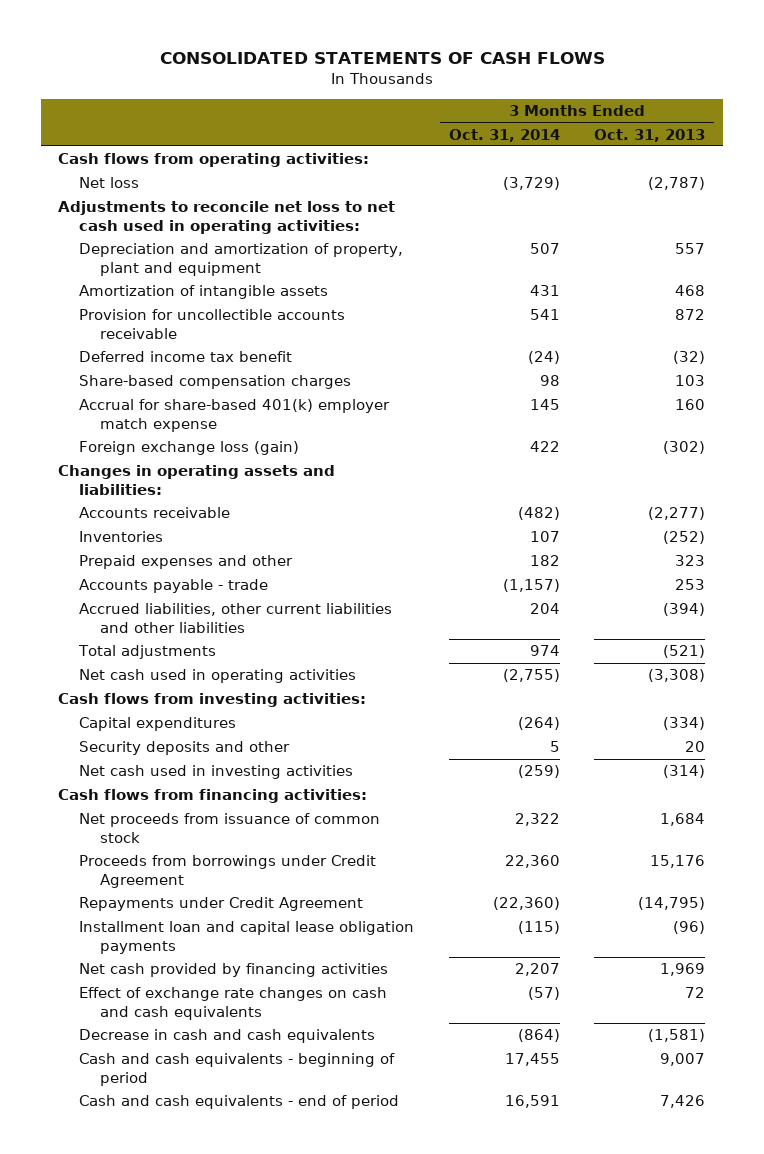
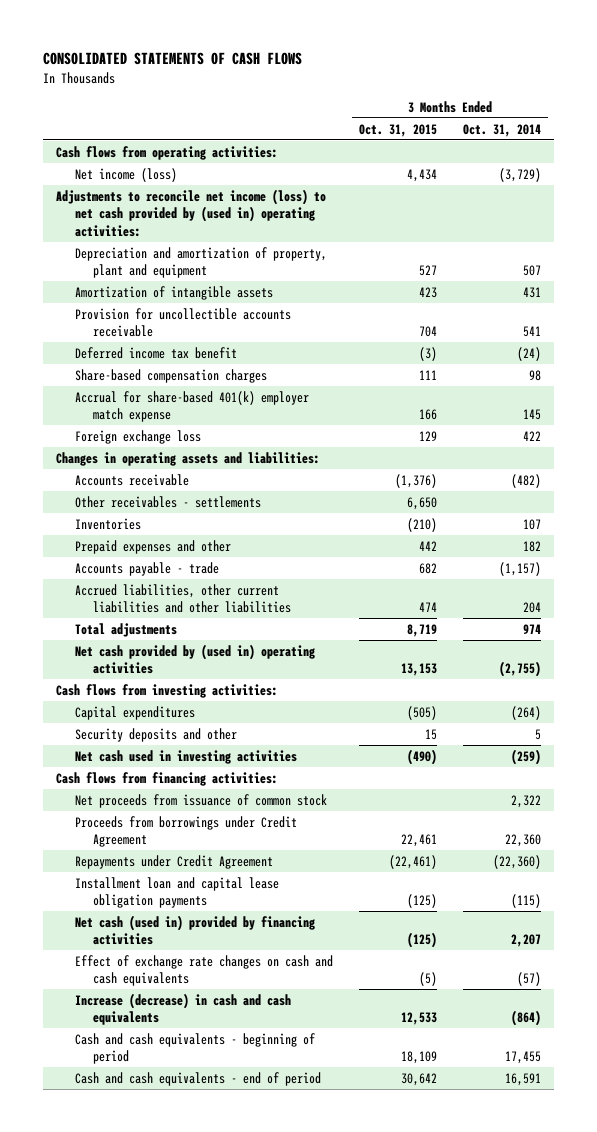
- | 3 Months Ended Oct. 31, 2014 | 3 Months Ended Oct. 31, 2013
+ | 3 Months Ended Oct. 31, 2015 | 3 Months Ended Oct. 31, 2014
- Net loss | (3,729) | (2,787)
- Adjustments to reconcile net loss to net cash used in operating activities:
+ Net income (loss) | 4,434 | (3,729)
+ Adjustments to reconcile net income (loss) to net cash provided by (used in) operating activities:
- Foreign exchange loss (gain) | 422 | (302)
+ Foreign exchange loss | 129 | 422
+ Other receivables - settlements | 6,650 |
- Net cash used in operating activities | (2,755) | (3,308)
+ Net cash provided by (used in) operating activities | 13,153 | (2,755)
- Net cash provided by financing activities | 2,207 | 1,969
+ Net cash (used in) provided by financing activities | (125) | 2,207
- Decrease in cash and cash equivalents | (864) | (1,581)
+ Increase (decrease) in cash and cash equivalents | 12,533 | (864)

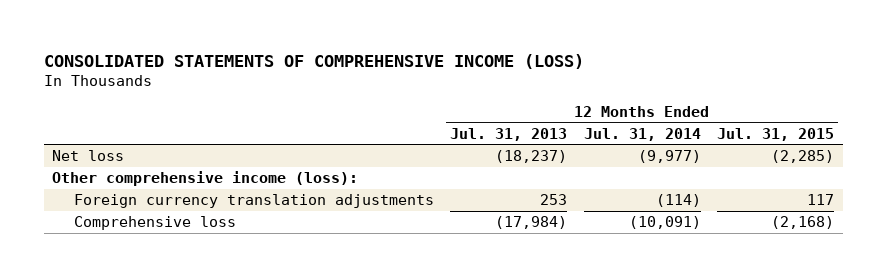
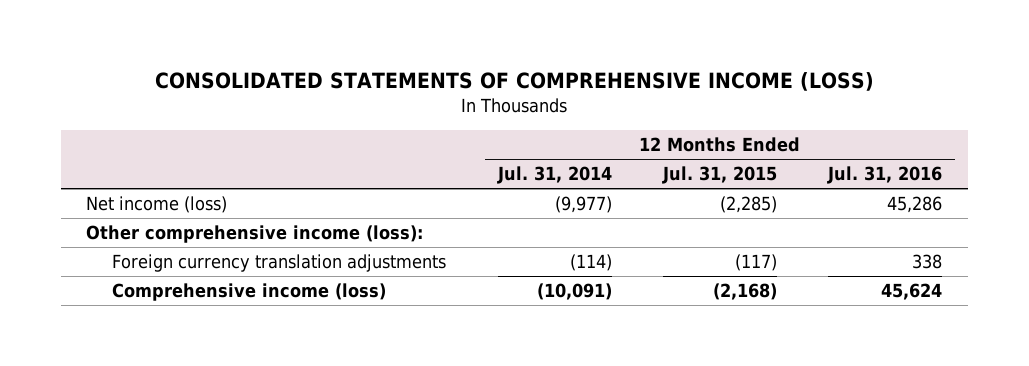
- | 12 Months Ended Jul. 31, 2013 | 12 Months Ended Jul. 31, 2014 | 12 Months Ended Jul. 31, 2015
+ | 12 Months Ended Jul. 31, 2014 | 12 Months Ended Jul. 31, 2015 | 12 Months Ended Jul. 31, 2016
- Net loss | (18,237) | (9,977) | (2,285)
+ Net income (loss) | (9,977) | (2,285) | 45,286
- Foreign currency translation adjustments | 253 | (114) | 117
- Comprehensive loss | (17,984) | (10,091) | (2,168)
+ Foreign currency translation adjustments | (114) | (117) | 338
+ Comprehensive income (loss) | (10,091) | (2,168) | 45,624

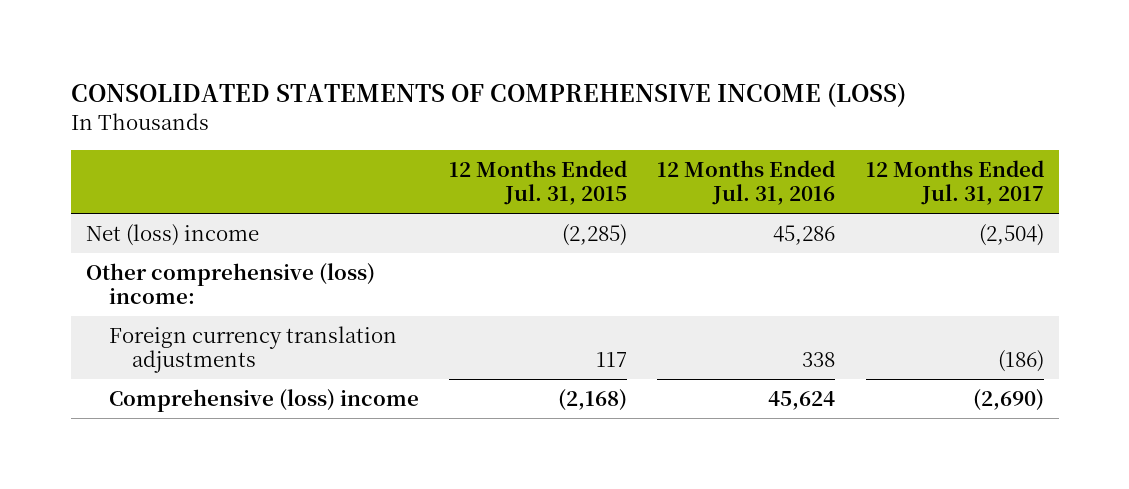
- | 12 Months Ended Jul. 31, 2014 | 12 Months Ended Jul. 31, 2015 | 12 Months Ended Jul. 31, 2016
+ | 12 Months Ended Jul. 31, 2015 | 12 Months Ended Jul. 31, 2016 | 12 Months Ended Jul. 31, 2017
- Net income (loss) | (9,977) | (2,285) | 45,286
- Other comprehensive income (loss):
- Foreign currency translation adjustments | (114) | (117) | 338
- Comprehensive income (loss) | (10,091) | (2,168) | 45,624
+ Net (loss) income | (2,285) | 45,286 | (2,504)
+ Other comprehensive (loss) income:
+ Foreign currency translation adjustments | 117 | 338 | (186)
+ Comprehensive (loss) income | (2,168) | 45,624 | (2,690)

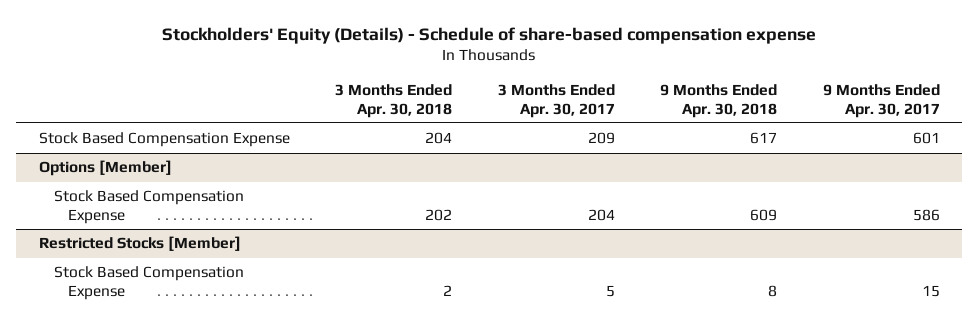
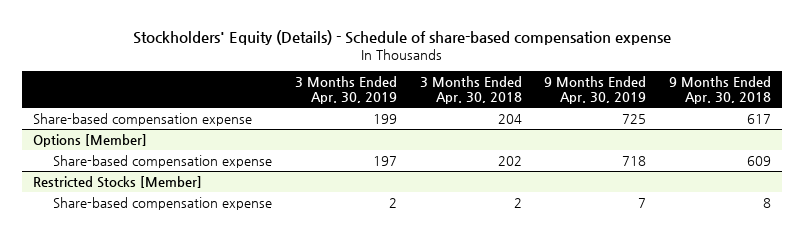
- | 3 Months Ended Apr. 30, 2018 | 3 Months Ended Apr. 30, 2017 | 9 Months Ended Apr. 30, 2018 | 9 Months Ended Apr. 30, 2017
+ | 3 Months Ended Apr. 30, 2019 | 3 Months Ended Apr. 30, 2018 | 9 Months Ended Apr. 30, 2019 | 9 Months Ended Apr. 30, 2018
- Stock Based Compensation Expense | 204 | 209 | 617 | 601
+ Share-based compensation expense | 199 | 204 | 725 | 617
@ Options [Member]
- Stock Based Compensation Expense | 202 | 204 | 609 | 586
+ Share-based compensation expense | 197 | 202 | 718 | 609
@ Restricted Stocks [Member]
- Stock Based Compensation Expense | 2 | 5 | 8 | 15
+ Share-based compensation expense | 2 | 2 | 7 | 8

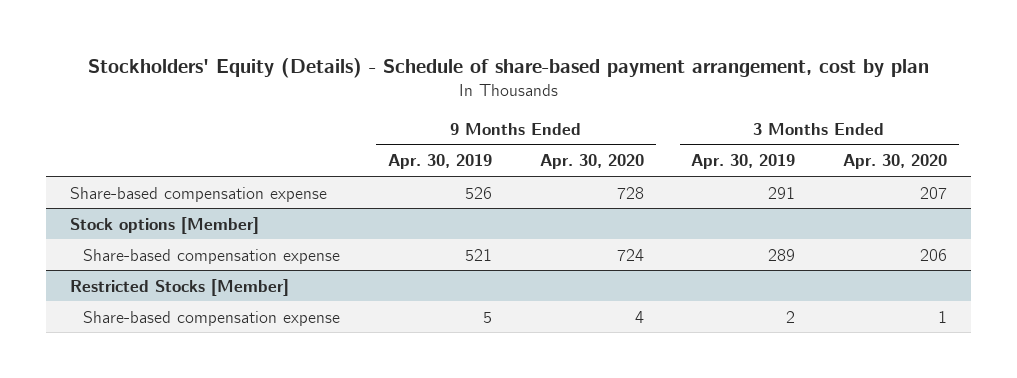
- Stockholders' Equity (Details) - Schedule of share-based compensation expense
+ Stockholders' Equity (Details) - Schedule of share-based payment arrangement, cost by plan
- | 3 Months Ended Apr. 30, 2019 | 3 Months Ended Apr. 30, 2018 | 9 Months Ended Apr. 30, 2019 | 9 Months Ended Apr. 30, 2018
+ | 9 Months Ended Apr. 30, 2019 | 9 Months Ended Apr. 30, 2020 | 3 Months Ended Apr. 30, 2019 | 3 Months Ended Apr. 30, 2020
- Share-based compensation expense | 199 | 204 | 725 | 617
- Options [Member]
- Share-based compensation expense | 197 | 202 | 718 | 609
+ Share-based compensation expense | 526 | 728 | 291 | 207
+ Stock options [Member]
+ Share-based compensation expense | 521 | 724 | 289 | 206
@ Restricted Stocks [Member]
- Share-based compensation expense | 2 | 2 | 7 | 8
+ Share-based compensation expense | 5 | 4 | 2 | 1

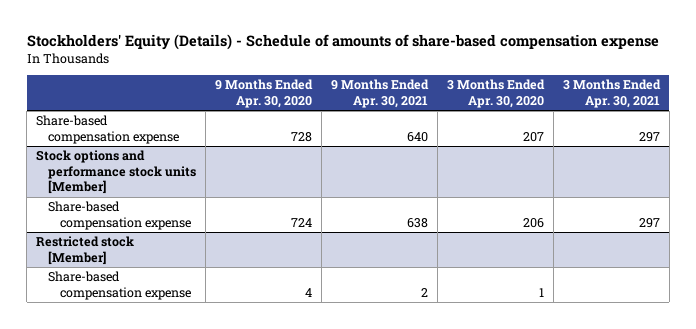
- Stockholders' Equity (Details) - Schedule of share-based payment arrangement, cost by plan
+ Stockholders' Equity (Details) - Schedule of amounts of share-based compensation expense
- | 9 Months Ended Apr. 30, 2019 | 9 Months Ended Apr. 30, 2020 | 3 Months Ended Apr. 30, 2019 | 3 Months Ended Apr. 30, 2020
+ | 9 Months Ended Apr. 30, 2020 | 9 Months Ended Apr. 30, 2021 | 3 Months Ended Apr. 30, 2020 | 3 Months Ended Apr. 30, 2021
- Stock options [Member]
+ Stock options and performance stock units [Member]
- Restricted Stocks [Member]
+ Restricted stock [Member]

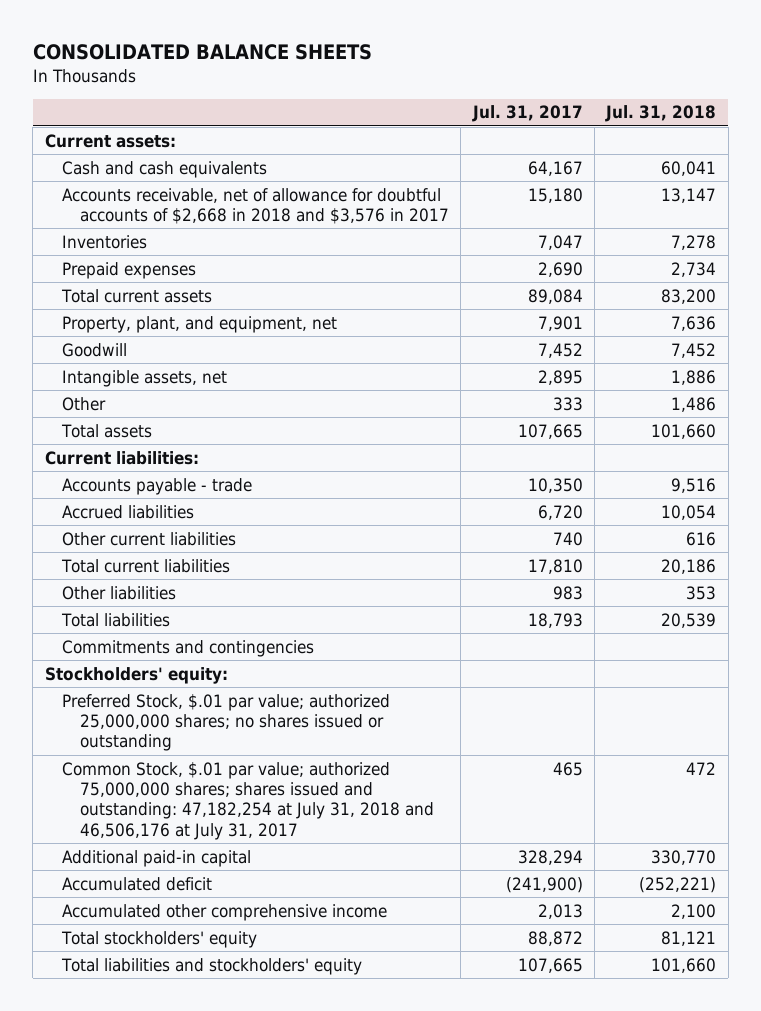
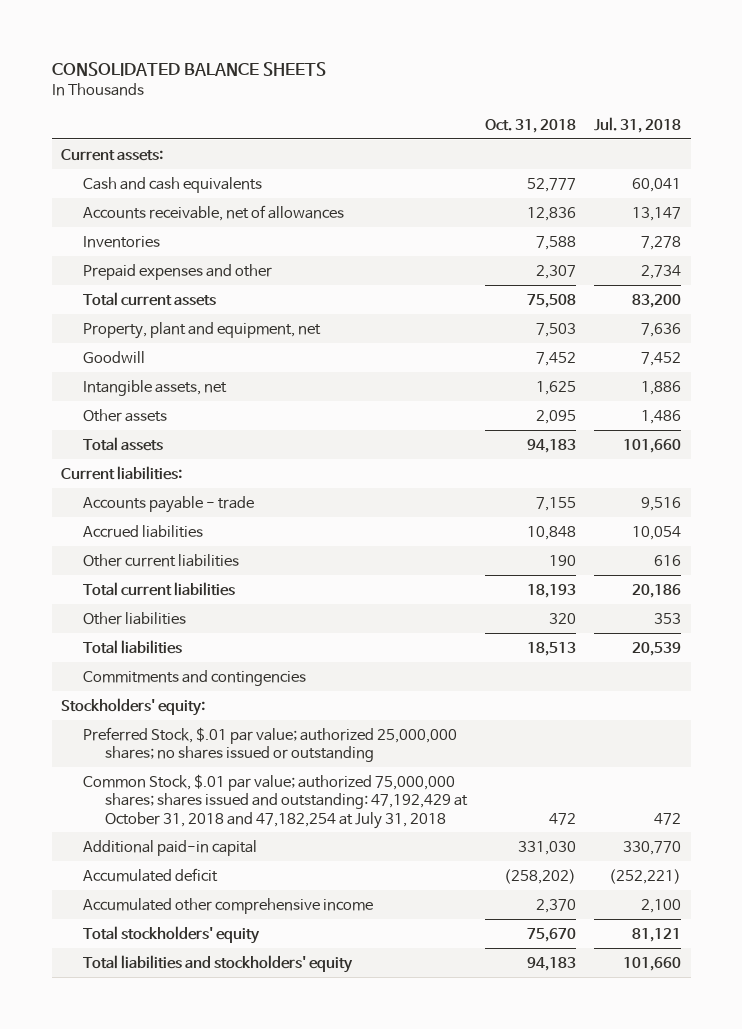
- | Jul. 31, 2017 | Jul. 31, 2018
+ | Oct. 31, 2018 | Jul. 31, 2018
- Accounts receivable, net of allowance for doubtful accounts of $2,668 in 2018 and $3,576 in 2017 | 15,180 | 13,147
+ Accounts receivable, net of allowances | 12,836 | 13,147
- Prepaid expenses | 2,690 | 2,734
+ Prepaid expenses and other | 2,307 | 2,734
- Property, plant, and equipment, net | 7,901 | 7,636
+ Property, plant and equipment, net | 7,503 | 7,636
- Other | 333 | 1,486
+ Other assets | 2,095 | 1,486
- Common Stock, $.01 par value; authorized 75,000,000 shares; shares issued and outstanding: 47,182,254 at July 31, 2018 and 46,506,176 at July 31, 2017 | 465 | 472
+ Common Stock, $.01 par value; authorized 75,000,000 shares; shares issued and outstanding: 47,192,429 at October 31, 2018 and 47,182,254 at July 31, 2018 | 472 | 472

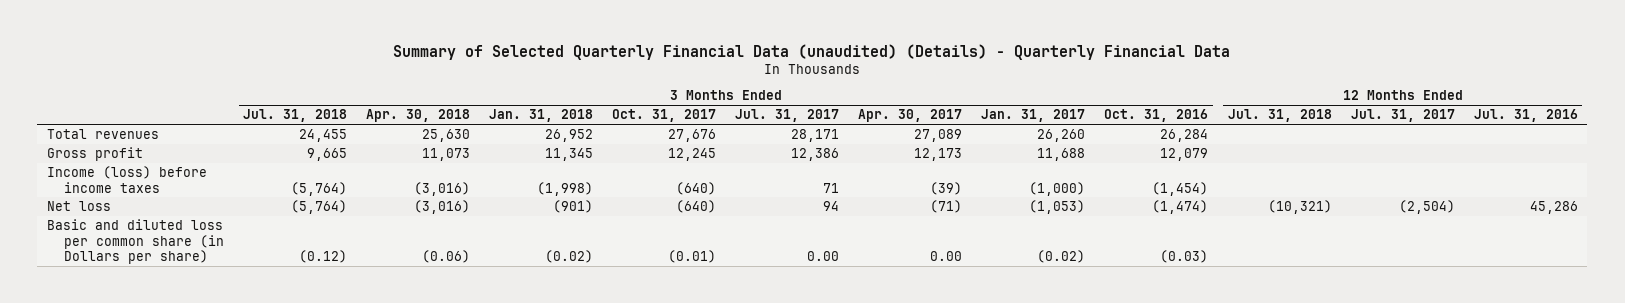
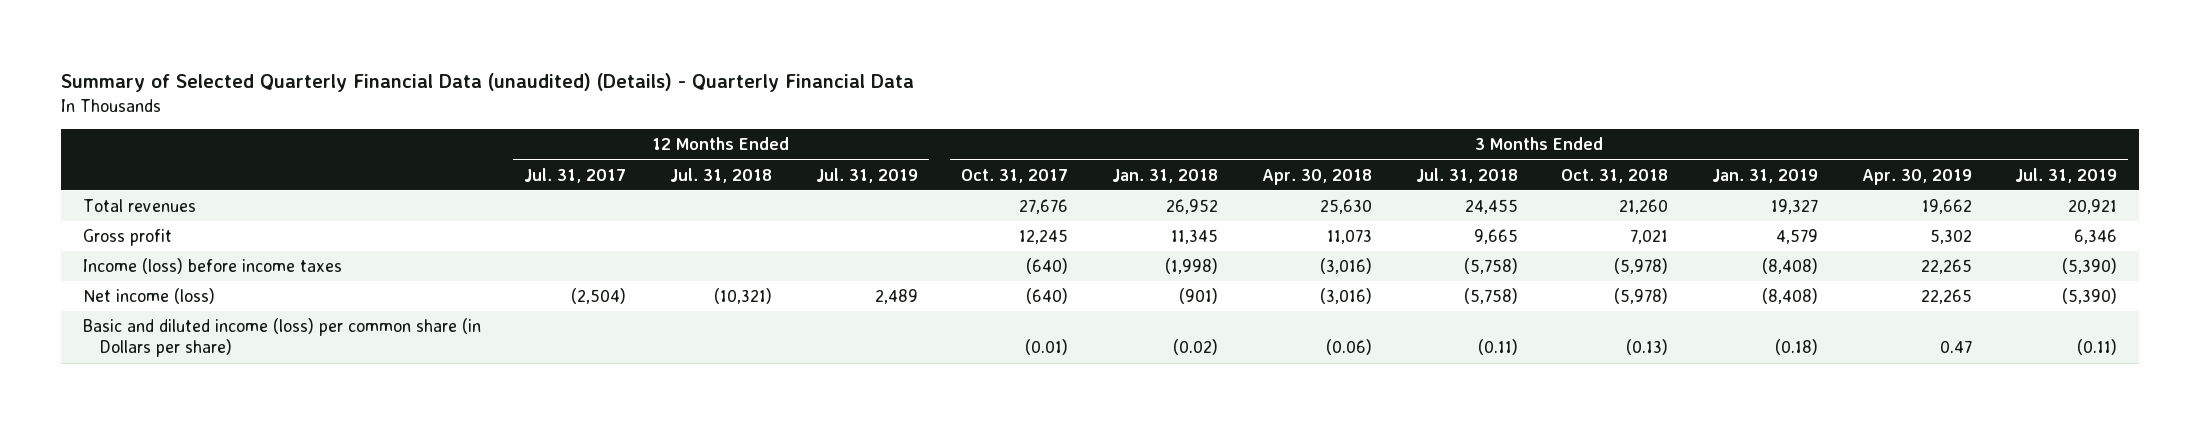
- | 3 Months Ended Jul. 31, 2018 | 3 Months Ended Apr. 30, 2018 | 3 Months Ended Jan. 31, 2018 | 3 Months Ended Oct. 31, 2017 | 3 Months Ended Jul. 31, 2017 | 3 Months Ended Apr. 30, 2017 | 3 Months Ended Jan. 31, 2017 | 3 Months Ended Oct. 31, 2016 | 12 Months Ended Jul. 31, 2018 | 12 Months Ended Jul. 31, 2017 | 12 Months Ended Jul. 31, 2016
+ | 12 Months Ended Jul. 31, 2017 | 12 Months Ended Jul. 31, 2018 | 12 Months Ended Jul. 31, 2019 | 3 Months Ended Oct. 31, 2017 | 3 Months Ended Jan. 31, 2018 | 3 Months Ended Apr. 30, 2018 | 3 Months Ended Jul. 31, 2018 | 3 Months Ended Oct. 31, 2018 | 3 Months Ended Jan. 31, 2019 | 3 Months Ended Apr. 30, 2019 | 3 Months Ended Jul. 31, 2019
- Income (loss) before income taxes | (5,764) | (3,016) | (1,998) | (640) | 71 | (39) | (1,000) | (1,454) | | |
- Net loss | (5,764) | (3,016) | (901) | (640) | 94 | (71) | (1,053) | (1,474) | (10,321) | (2,504) | 45,286
- Basic and diluted loss per common share (in Dollars per share) | (0.12) | (0.06) | (0.02) | (0.01) | 0.00 | 0.00 | (0.02) | (0.03) | | |
+ Income (loss) before income taxes | | | | (640) | (1,998) | (3,016) | (5,758) | (5,978) | (8,408) | 22,265 | (5,390)
+ Net income (loss) | (2,504) | (10,321) | 2,489 | (640) | (901) | (3,016) | (5,758) | (5,978) | (8,408) | 22,265 | (5,390)
+ Basic and diluted income (loss) per common share (in Dollars per share) | | | | (0.01) | (0.02) | (0.06) | (0.11) | (0.13) | (0.18) | 0.47 | (0.11)

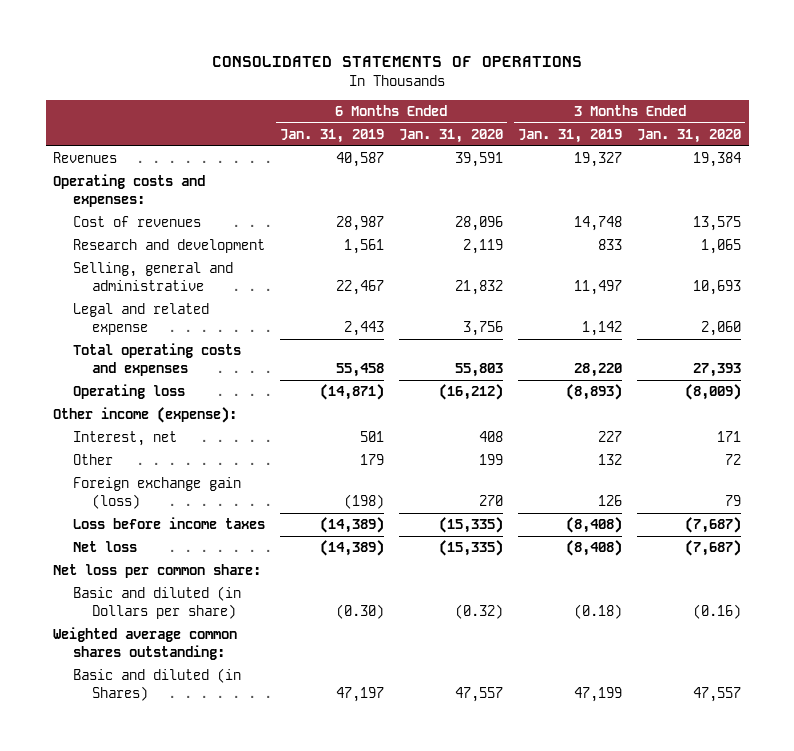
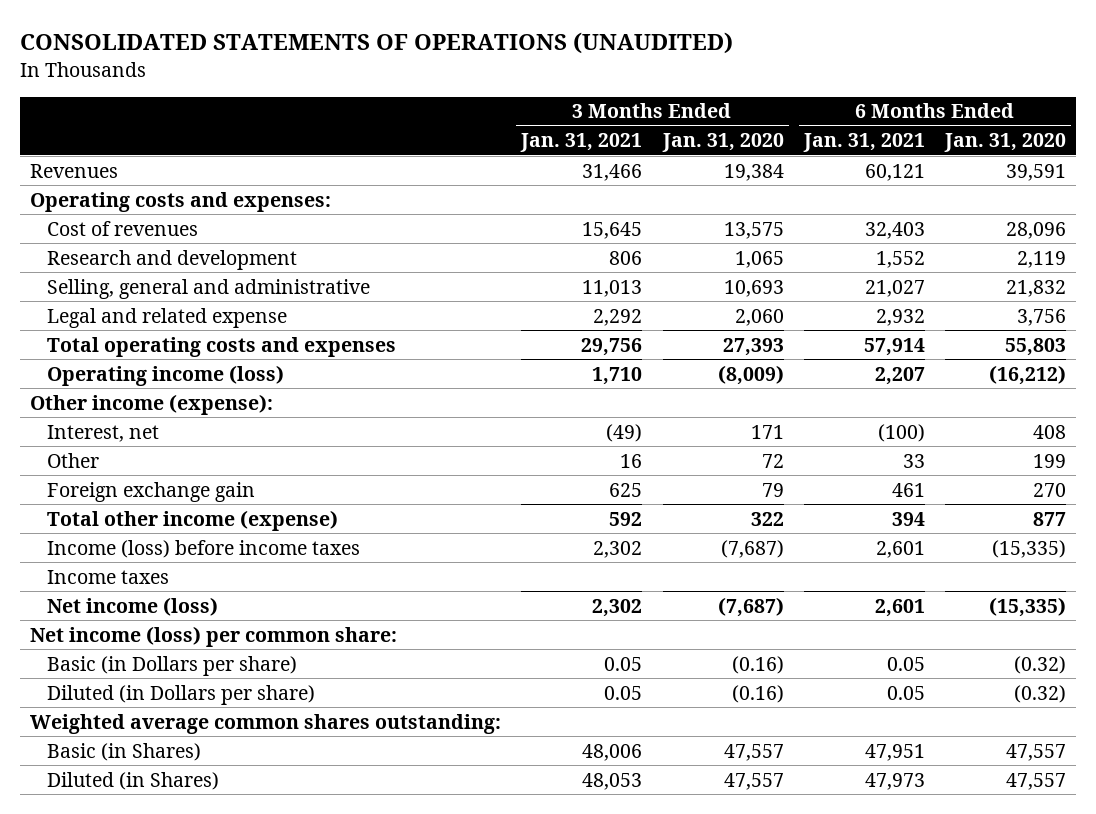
- CONSOLIDATED STATEMENTS OF OPERATIONS
+ CONSOLIDATED STATEMENTS OF OPERATIONS (UNAUDITED)
- | 6 Months Ended Jan. 31, 2019 | 6 Months Ended Jan. 31, 2020 | 3 Months Ended Jan. 31, 2019 | 3 Months Ended Jan. 31, 2020
+ | 3 Months Ended Jan. 31, 2021 | 3 Months Ended Jan. 31, 2020 | 6 Months Ended Jan. 31, 2021 | 6 Months Ended Jan. 31, 2020
- Operating loss | (14,871) | (16,212) | (8,893) | (8,009)
+ Operating income (loss) | 1,710 | (8,009) | 2,207 | (16,212)
- Foreign exchange gain (loss) | (198) | 270 | 126 | 79
- Loss before income taxes | (14,389) | (15,335) | (8,408) | (7,687)
- Net loss | (14,389) | (15,335) | (8,408) | (7,687)
- Net loss per common share:
- Basic and diluted (in Dollars per share) | (0.30) | (0.32) | (0.18) | (0.16)
+ Foreign exchange gain | 625 | 79 | 461 | 270
+ Total other income (expense) | 592 | 322 | 394 | 877
+ Income (loss) before income taxes | 2,302 | (7,687) | 2,601 | (15,335)
+ Income taxes
+ Net income (loss) | 2,302 | (7,687) | 2,601 | (15,335)
+ Net income (loss) per common share:
+ Basic (in Dollars per share) | 0.05 | (0.16) | 0.05 | (0.32)
+ Diluted (in Dollars per share) | 0.05 | (0.16) | 0.05 | (0.32)
- Basic and diluted (in Shares) | 47,197 | 47,557 | 47,199 | 47,557
+ Basic (in Shares) | 48,006 | 47,557 | 47,951 | 47,557
+ Diluted (in Shares) | 48,053 | 47,557 | 47,973 | 47,557

